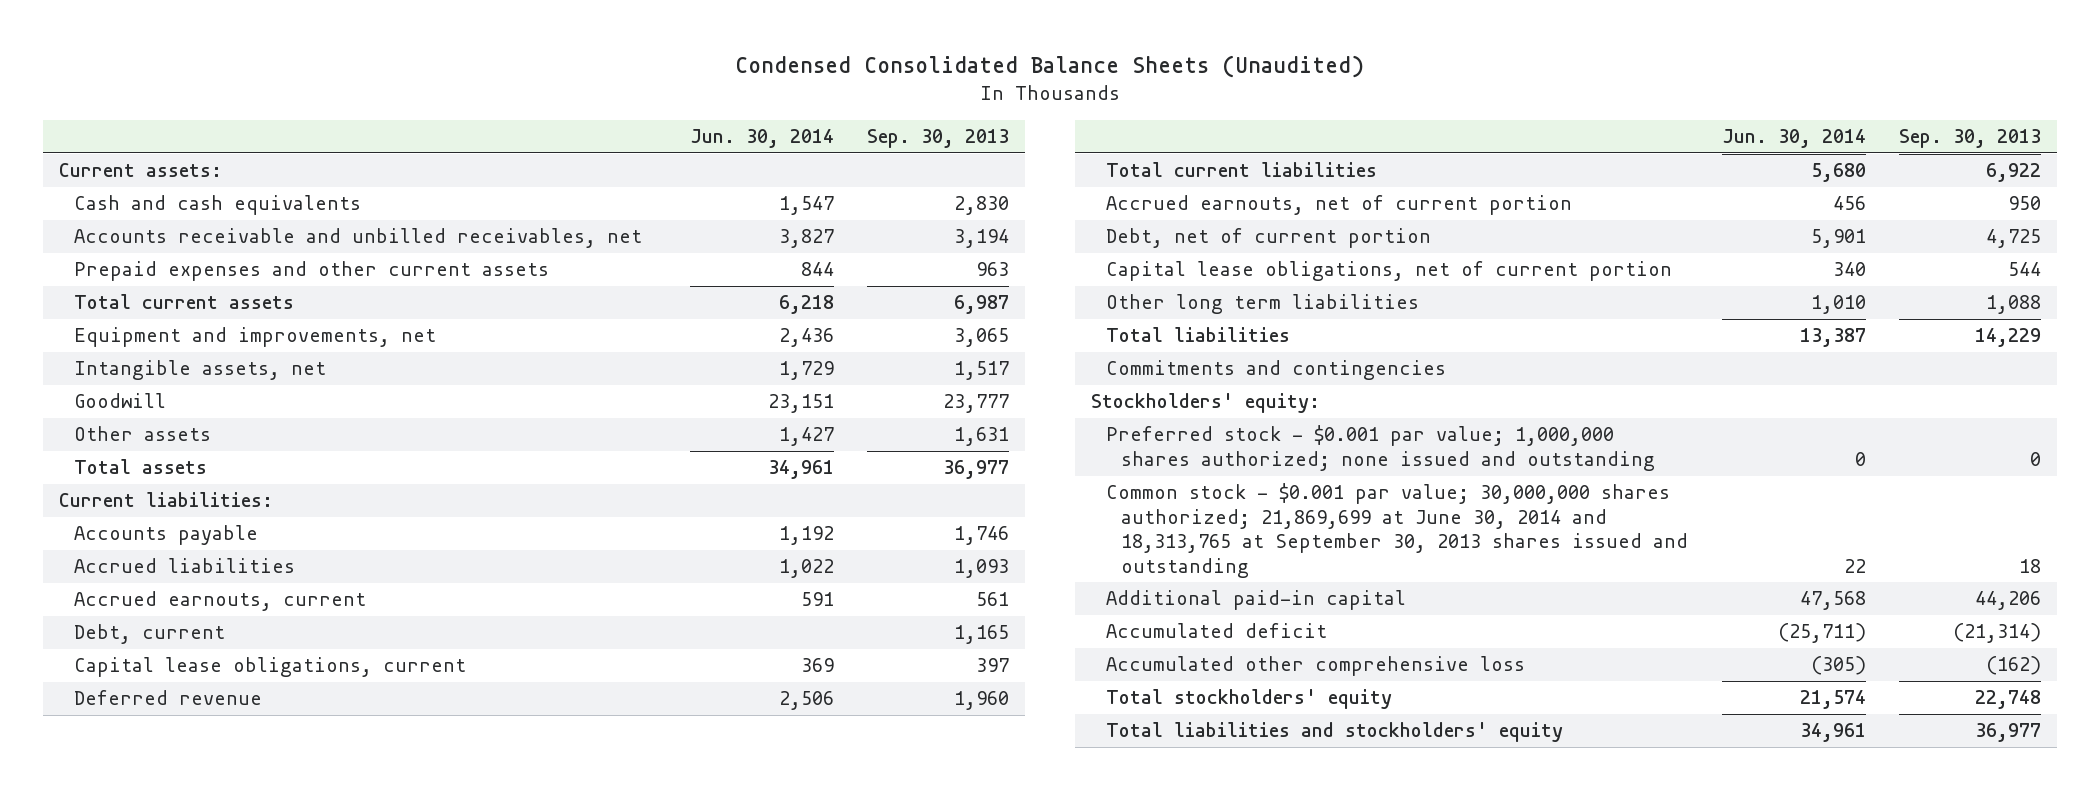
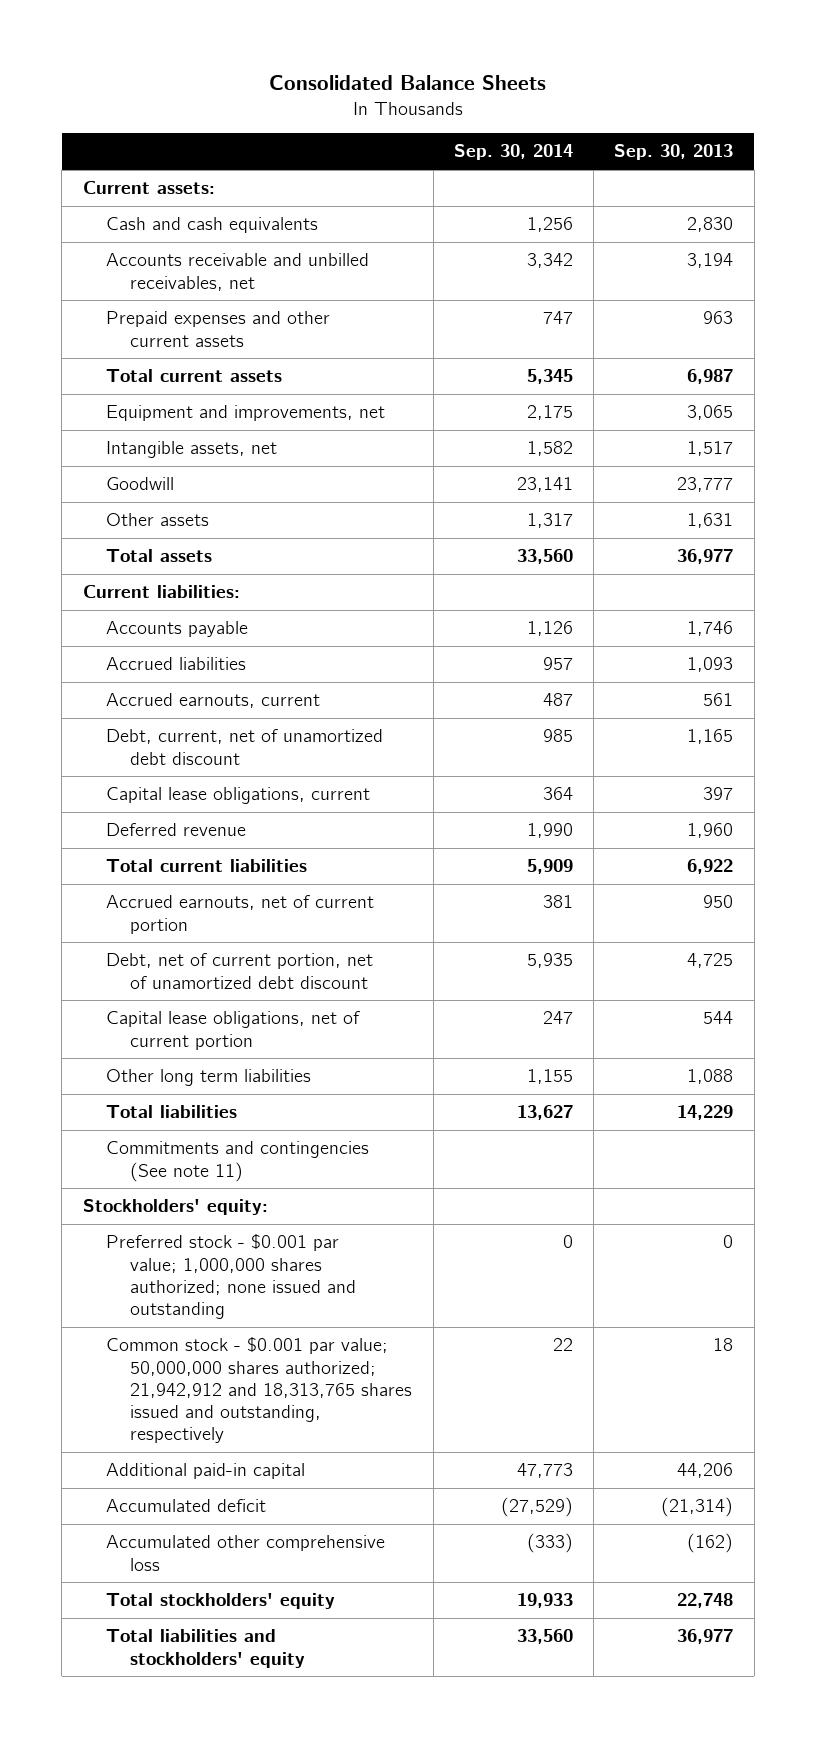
- Condensed Consolidated Balance Sheets (Unaudited)
+ Consolidated Balance Sheets
- | Jun. 30, 2014 | Sep. 30, 2013
+ | Sep. 30, 2014 | Sep. 30, 2013
- Debt, current | | 1,165
+ Debt, current, net of unamortized debt discount | 985 | 1,165
- Debt, net of current portion | 5,901 | 4,725
+ Debt, net of current portion, net of unamortized debt discount | 5,935 | 4,725
- Commitments and contingencies
+ Commitments and contingencies (See note 11)
- Common stock - $0.001 par value; 30,000,000 shares authorized; 21,869,699 at June 30, 2014 and 18,313,765 at September 30, 2013 shares issued and outstanding | 22 | 18
+ Common stock - $0.001 par value; 50,000,000 shares authorized; 21,942,912 and 18,313,765 shares issued and outstanding, respectively | 22 | 18

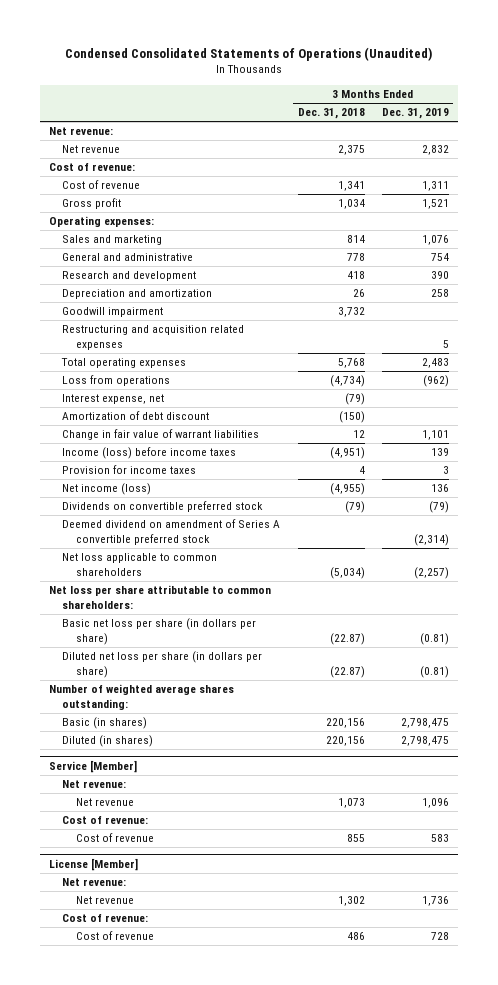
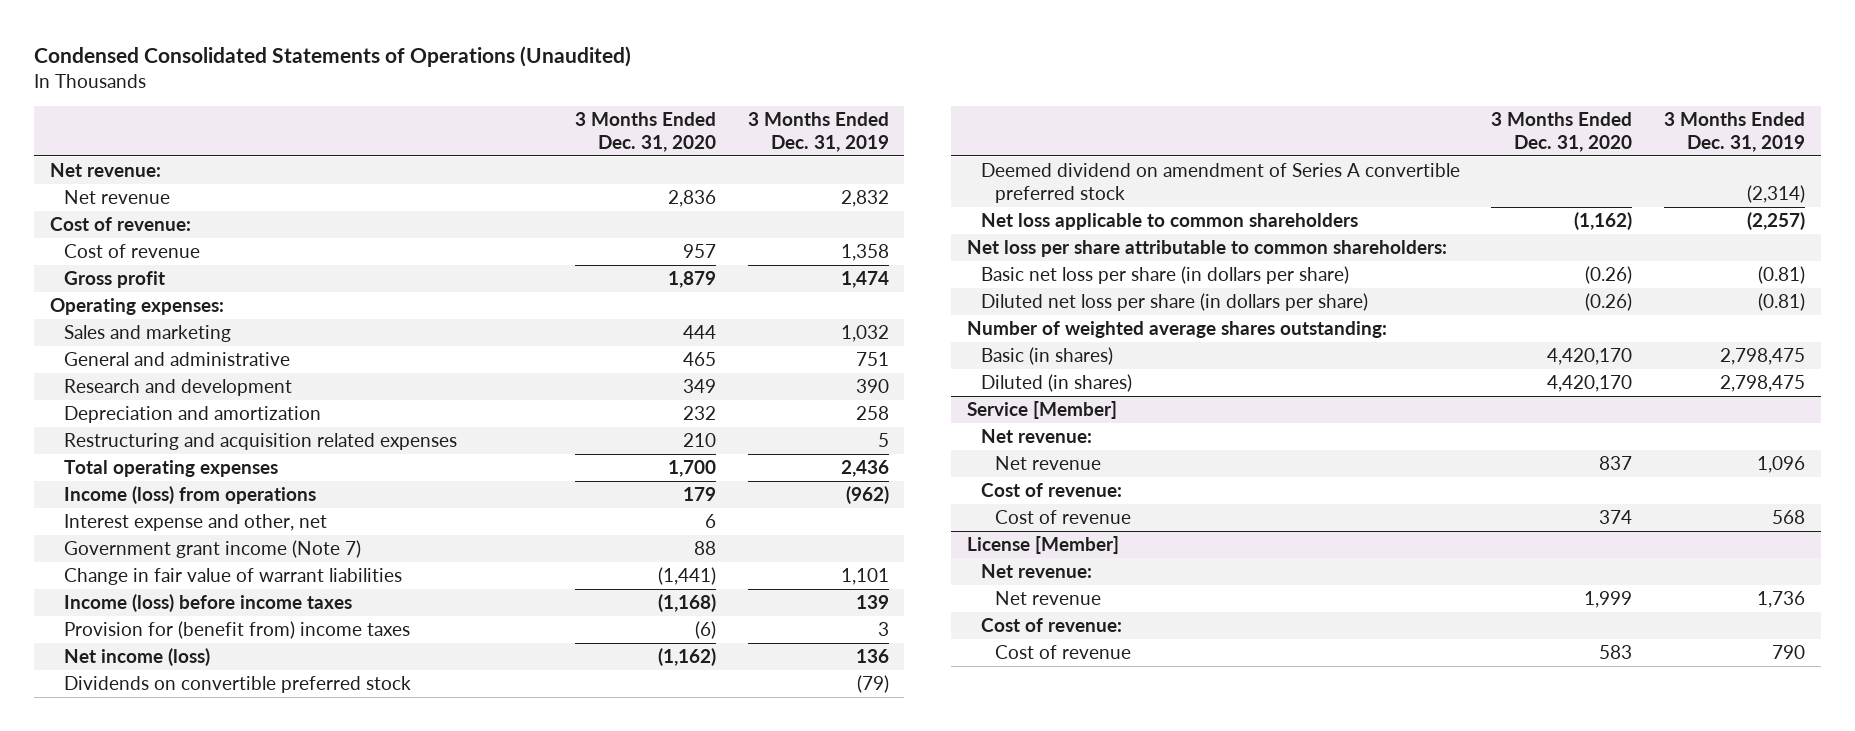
- | 3 Months Ended Dec. 31, 2018 | 3 Months Ended Dec. 31, 2019
+ | 3 Months Ended Dec. 31, 2020 | 3 Months Ended Dec. 31, 2019
- Cost of revenue | 1,341 | 1,311
- Gross profit | 1,034 | 1,521
+ Cost of revenue | 957 | 1,358
+ Gross profit | 1,879 | 1,474
- Sales and marketing | 814 | 1,076
- General and administrative | 778 | 754
+ Sales and marketing | 444 | 1,032
+ General and administrative | 465 | 751
- Goodwill impairment | 3,732 |
- Total operating expenses | 5,768 | 2,483
- Loss from operations | (4,734) | (962)
- Interest expense, net | (79) |
- Amortization of debt discount | (150) |
+ Total operating expenses | 1,700 | 2,436
+ Income (loss) from operations | 179 | (962)
+ Interest expense and other, net | 6 |
+ Government grant income (Note 7) | 88 |
- Provision for income taxes | 4 | 3
+ Provision for (benefit from) income taxes | (6) | 3
@ Service [Member]
- Cost of revenue | 855 | 583
+ Cost of revenue | 374 | 568
@ License [Member]
- Cost of revenue | 486 | 728
+ Cost of revenue | 583 | 790

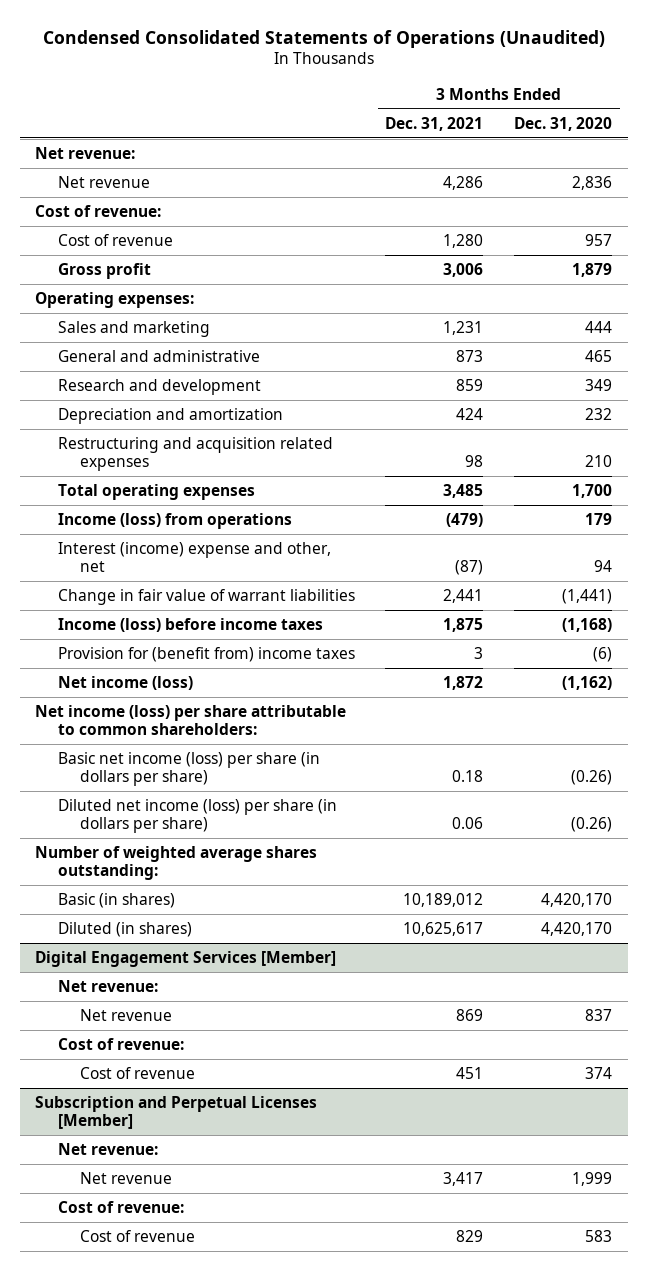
- | 3 Months Ended Dec. 31, 2020 | 3 Months Ended Dec. 31, 2019
+ | 3 Months Ended Dec. 31, 2021 | 3 Months Ended Dec. 31, 2020
- Interest expense and other, net | 6 |
- Government grant income (Note 7) | 88 |
+ Interest (income) expense and other, net | (87) | 94
- Dividends on convertible preferred stock | | (79)
- Deemed dividend on amendment of Series A convertible preferred stock | | (2,314)
- Net loss applicable to common shareholders | (1,162) | (2,257)
- Net loss per share attributable to common shareholders:
- Basic net loss per share (in dollars per share) | (0.26) | (0.81)
- Diluted net loss per share (in dollars per share) | (0.26) | (0.81)
+ Net income (loss) per share attributable to common shareholders:
+ Basic net income (loss) per share (in dollars per share) | 0.18 | (0.26)
+ Diluted net income (loss) per share (in dollars per share) | 0.06 | (0.26)
- Service [Member]
+ Digital Engagement Services [Member]
- License [Member]
+ Subscription and Perpetual Licenses [Member]

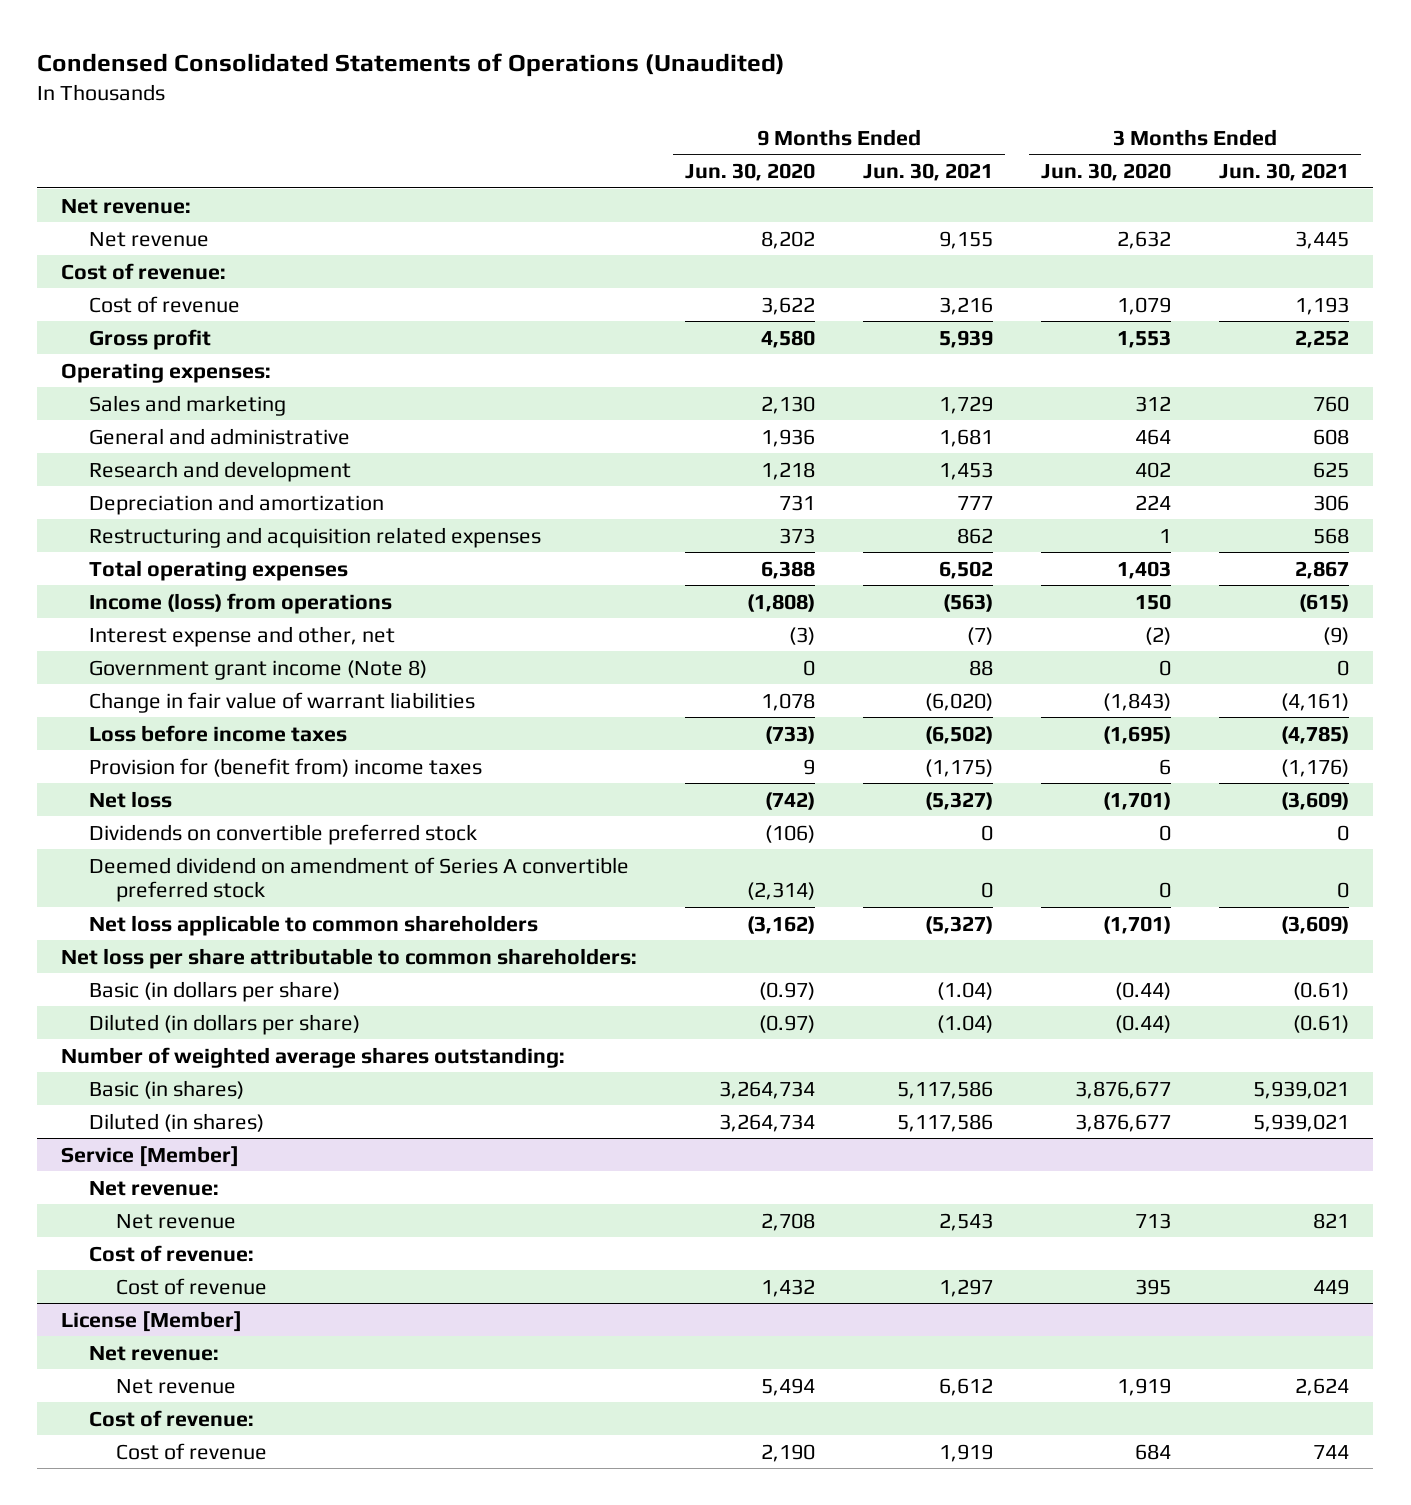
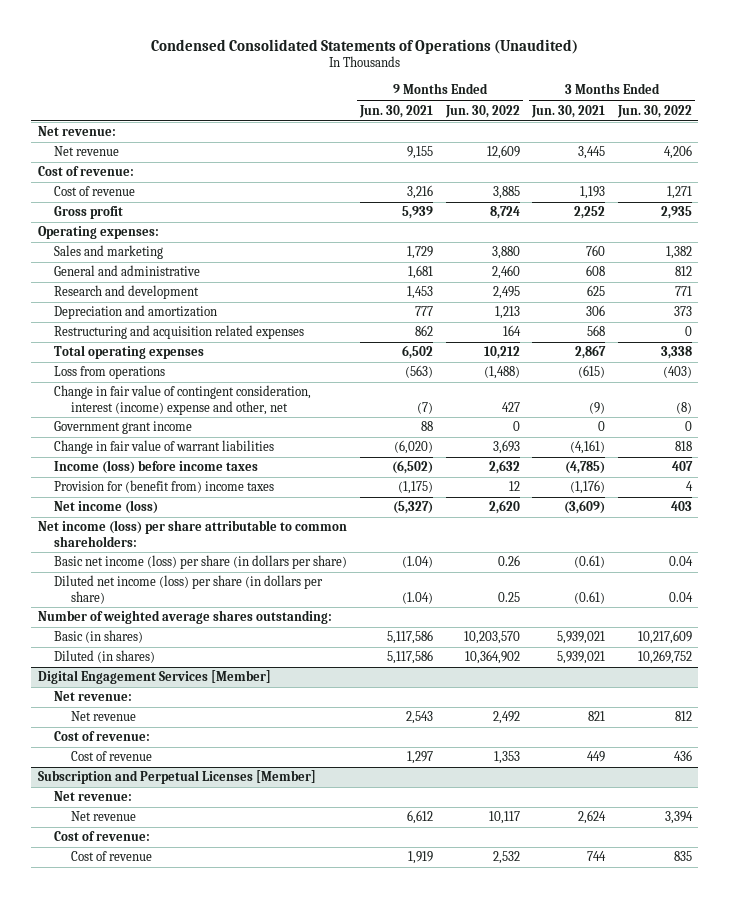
- | 9 Months Ended Jun. 30, 2020 | 9 Months Ended Jun. 30, 2021 | 3 Months Ended Jun. 30, 2020 | 3 Months Ended Jun. 30, 2021
+ | 9 Months Ended Jun. 30, 2021 | 9 Months Ended Jun. 30, 2022 | 3 Months Ended Jun. 30, 2021 | 3 Months Ended Jun. 30, 2022
- Income (loss) from operations | (1,808) | (563) | 150 | (615)
- Interest expense and other, net | (3) | (7) | (2) | (9)
- Government grant income (Note 8) | 0 | 88 | 0 | 0
+ Loss from operations | (563) | (1,488) | (615) | (403)
+ Change in fair value of contingent consideration, interest (income) expense and other, net | (7) | 427 | (9) | (8)
+ Government grant income | 88 | 0 | 0 | 0
- Loss before income taxes | (733) | (6,502) | (1,695) | (4,785)
+ Income (loss) before income taxes | (6,502) | 2,632 | (4,785) | 407
- Net loss | (742) | (5,327) | (1,701) | (3,609)
- Dividends on convertible preferred stock | (106) | 0 | 0 | 0
- Deemed dividend on amendment of Series A convertible preferred stock | (2,314) | 0 | 0 | 0
- Net loss applicable to common shareholders | (3,162) | (5,327) | (1,701) | (3,609)
- Net loss per share attributable to common shareholders:
- Basic (in dollars per share) | (0.97) | (1.04) | (0.44) | (0.61)
- Diluted (in dollars per share) | (0.97) | (1.04) | (0.44) | (0.61)
+ Net income (loss) | (5,327) | 2,620 | (3,609) | 403
+ Net income (loss) per share attributable to common shareholders:
+ Basic net income (loss) per share (in dollars per share) | (1.04) | 0.26 | (0.61) | 0.04
+ Diluted net income (loss) per share (in dollars per share) | (1.04) | 0.25 | (0.61) | 0.04
- Service [Member]
+ Digital Engagement Services [Member]
- License [Member]
+ Subscription and Perpetual Licenses [Member]

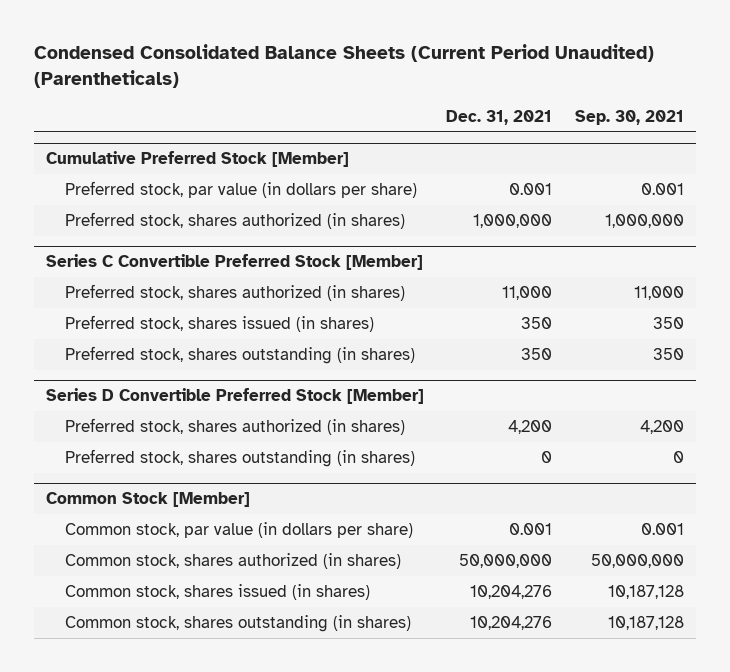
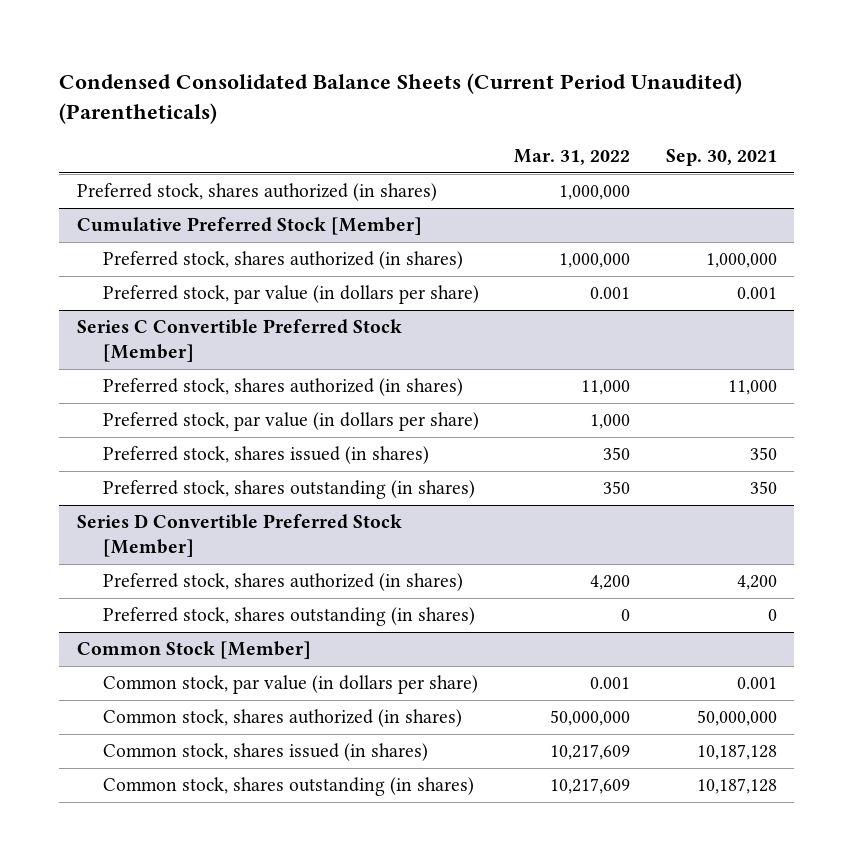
- | Dec. 31, 2021 | Sep. 30, 2021
+ | Mar. 31, 2022 | Sep. 30, 2021
+ Preferred stock, shares authorized (in shares) | 1,000,000 |
@ Cumulative Preferred Stock [Member]
moved down: Preferred stock, par value (in dollars per share) | 0.001 | 0.001
@ Series C Convertible Preferred Stock [Member]
+ Preferred stock, par value (in dollars per share) | 1,000 |

